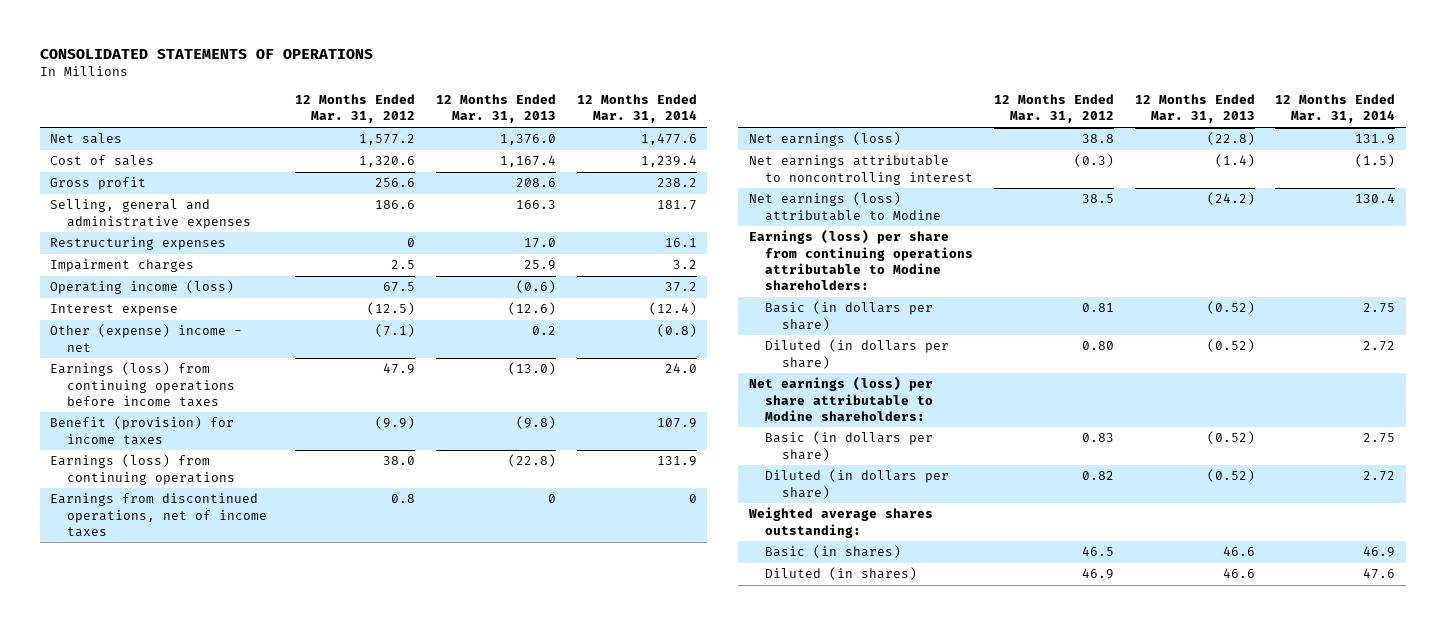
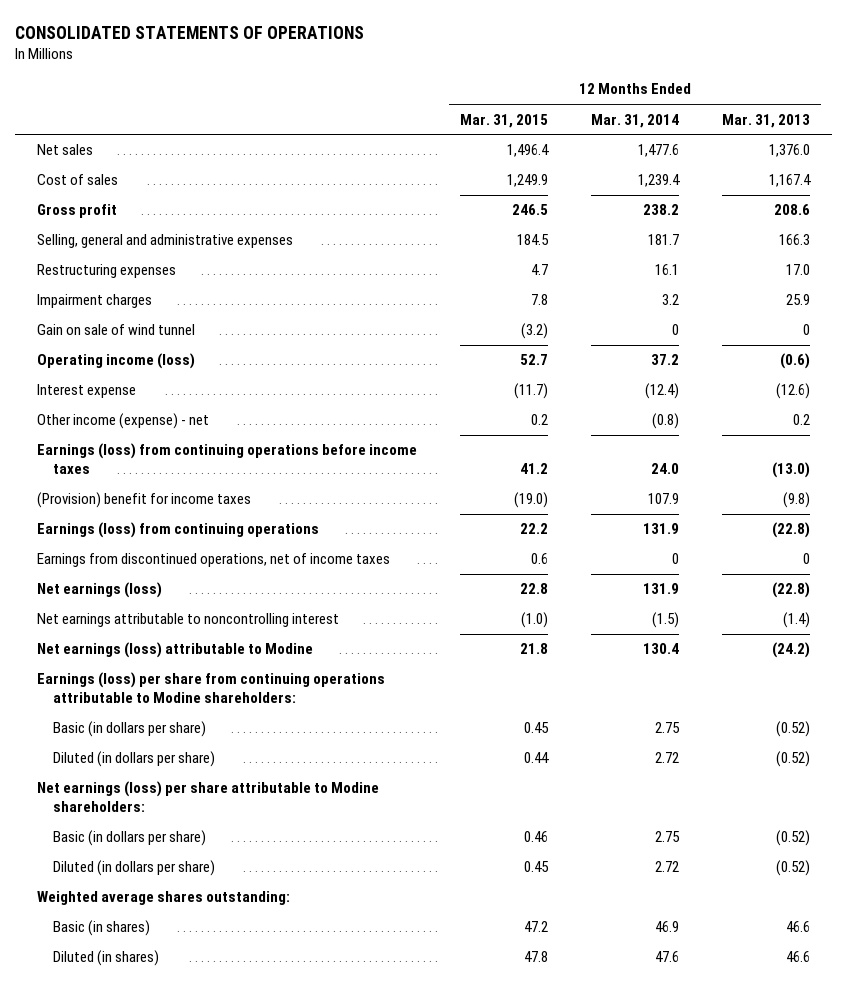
- | 12 Months Ended Mar. 31, 2012 | 12 Months Ended Mar. 31, 2013 | 12 Months Ended Mar. 31, 2014
+ | 12 Months Ended Mar. 31, 2015 | 12 Months Ended Mar. 31, 2014 | 12 Months Ended Mar. 31, 2013
+ Gain on sale of wind tunnel | (3.2) | 0 | 0
- Other (expense) income - net | (7.1) | 0.2 | (0.8)
+ Other income (expense) - net | 0.2 | (0.8) | 0.2
- Benefit (provision) for income taxes | (9.9) | (9.8) | 107.9
+ (Provision) benefit for income taxes | (19.0) | 107.9 | (9.8)

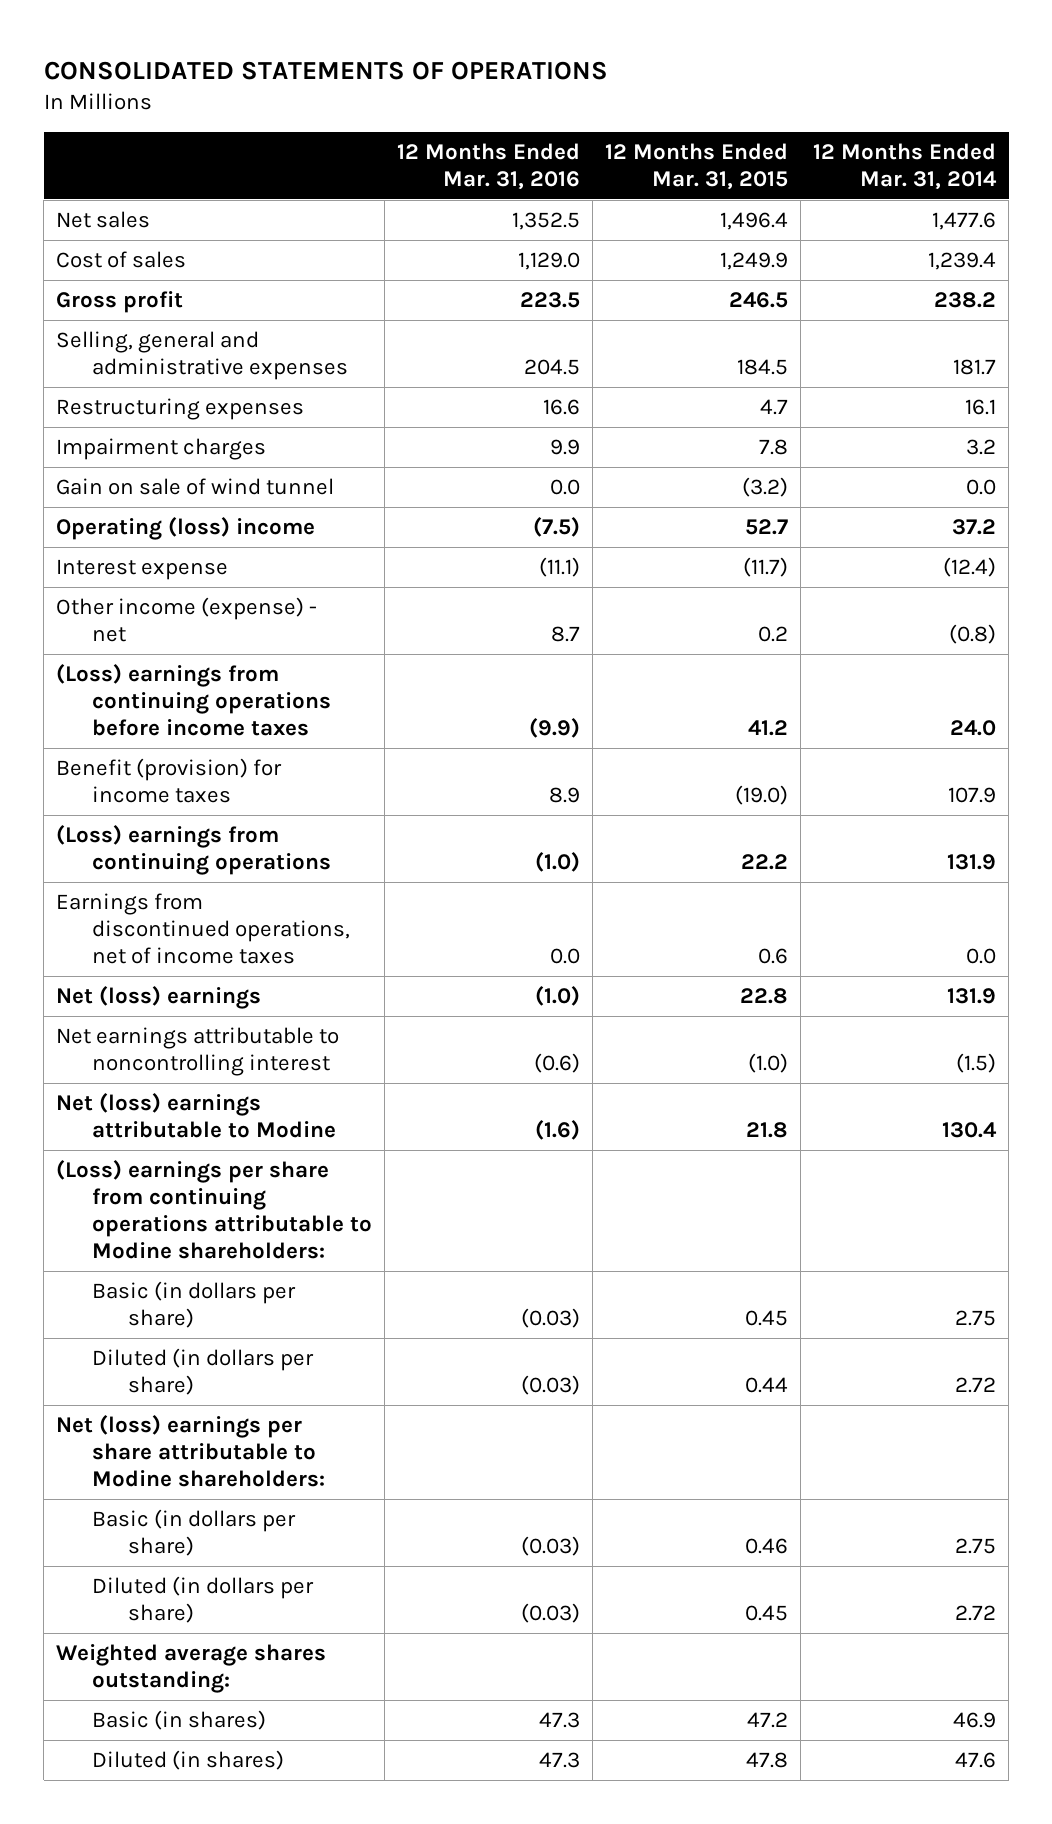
- | 12 Months Ended Mar. 31, 2015 | 12 Months Ended Mar. 31, 2014 | 12 Months Ended Mar. 31, 2013
+ | 12 Months Ended Mar. 31, 2016 | 12 Months Ended Mar. 31, 2015 | 12 Months Ended Mar. 31, 2014
- Gain on sale of wind tunnel | (3.2) | 0 | 0
- Operating income (loss) | 52.7 | 37.2 | (0.6)
+ Gain on sale of wind tunnel | 0.0 | (3.2) | 0.0
+ Operating (loss) income | (7.5) | 52.7 | 37.2
- Earnings (loss) from continuing operations before income taxes | 41.2 | 24.0 | (13.0)
- (Provision) benefit for income taxes | (19.0) | 107.9 | (9.8)
- Earnings (loss) from continuing operations | 22.2 | 131.9 | (22.8)
- Earnings from discontinued operations, net of income taxes | 0.6 | 0 | 0
- Net earnings (loss) | 22.8 | 131.9 | (22.8)
+ (Loss) earnings from continuing operations before income taxes | (9.9) | 41.2 | 24.0
+ Benefit (provision) for income taxes | 8.9 | (19.0) | 107.9
+ (Loss) earnings from continuing operations | (1.0) | 22.2 | 131.9
+ Earnings from discontinued operations, net of income taxes | 0.0 | 0.6 | 0.0
+ Net (loss) earnings | (1.0) | 22.8 | 131.9
- Net earnings (loss) attributable to Modine | 21.8 | 130.4 | (24.2)
- Earnings (loss) per share from continuing operations attributable to Modine shareholders:
+ Net (loss) earnings attributable to Modine | (1.6) | 21.8 | 130.4
+ (Loss) earnings per share from continuing operations attributable to Modine shareholders:
- Net earnings (loss) per share attributable to Modine shareholders:
+ Net (loss) earnings per share attributable to Modine shareholders:

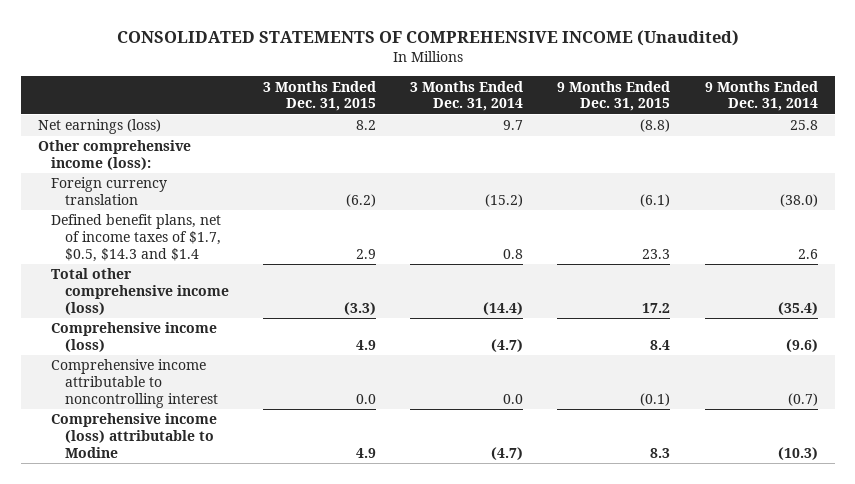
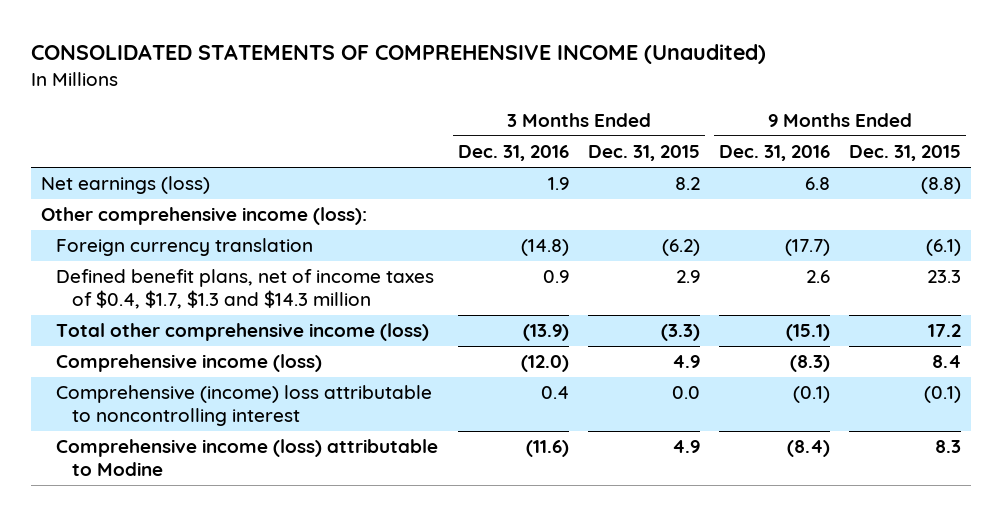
- | 3 Months Ended Dec. 31, 2015 | 3 Months Ended Dec. 31, 2014 | 9 Months Ended Dec. 31, 2015 | 9 Months Ended Dec. 31, 2014
+ | 3 Months Ended Dec. 31, 2016 | 3 Months Ended Dec. 31, 2015 | 9 Months Ended Dec. 31, 2016 | 9 Months Ended Dec. 31, 2015
- Defined benefit plans, net of income taxes of $1.7, $0.5, $14.3 and $1.4 | 2.9 | 0.8 | 23.3 | 2.6
+ Defined benefit plans, net of income taxes of $0.4, $1.7, $1.3 and $14.3 million | 0.9 | 2.9 | 2.6 | 23.3
- Comprehensive income attributable to noncontrolling interest | 0.0 | 0.0 | (0.1) | (0.7)
+ Comprehensive (income) loss attributable to noncontrolling interest | 0.4 | 0.0 | (0.1) | (0.1)

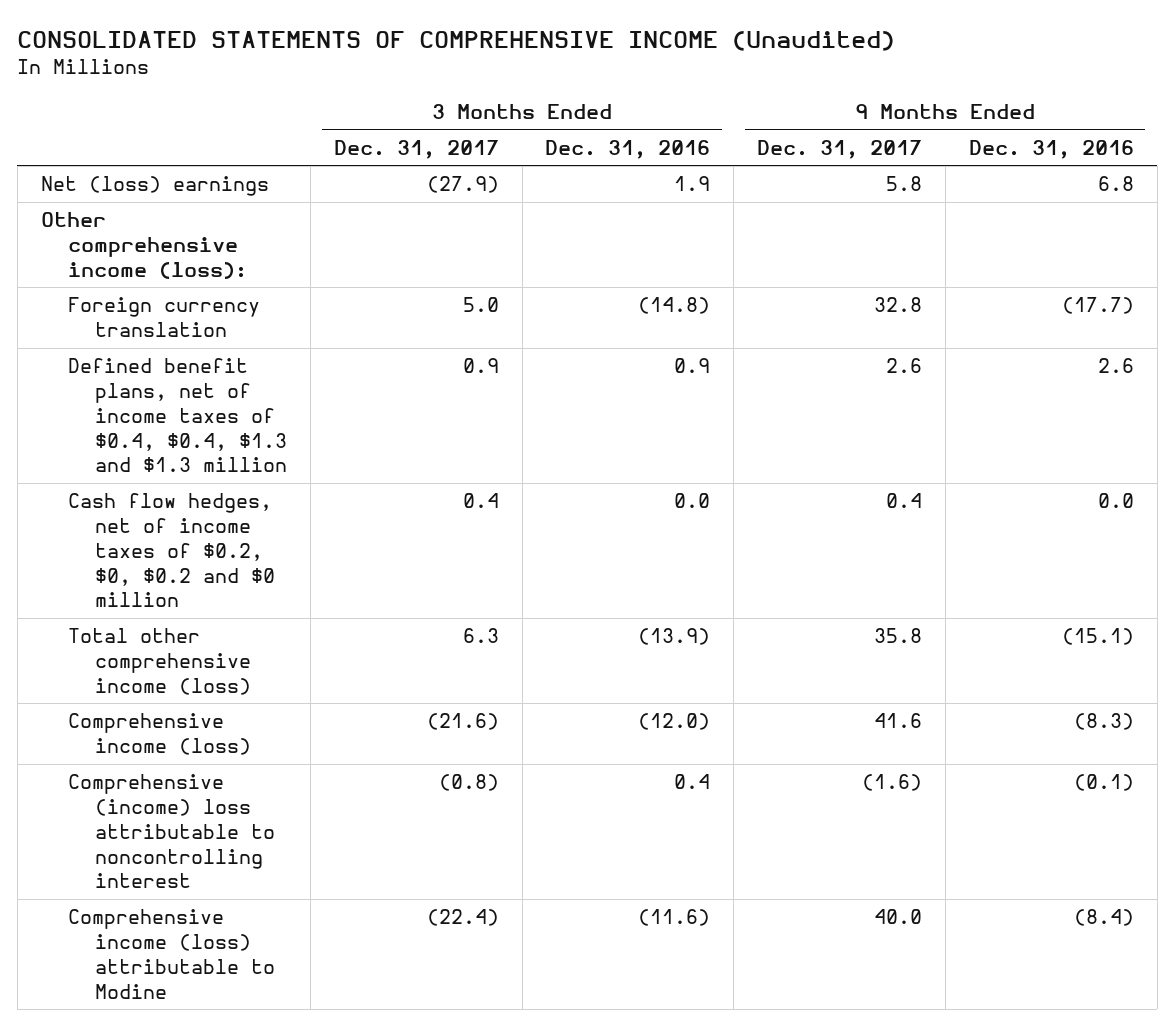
- | 3 Months Ended Dec. 31, 2016 | 3 Months Ended Dec. 31, 2015 | 9 Months Ended Dec. 31, 2016 | 9 Months Ended Dec. 31, 2015
+ | 3 Months Ended Dec. 31, 2017 | 3 Months Ended Dec. 31, 2016 | 9 Months Ended Dec. 31, 2017 | 9 Months Ended Dec. 31, 2016
- Net earnings (loss) | 1.9 | 8.2 | 6.8 | (8.8)
+ Net (loss) earnings | (27.9) | 1.9 | 5.8 | 6.8
- Defined benefit plans, net of income taxes of $0.4, $1.7, $1.3 and $14.3 million | 0.9 | 2.9 | 2.6 | 23.3
+ Defined benefit plans, net of income taxes of $0.4, $0.4, $1.3 and $1.3 million | 0.9 | 0.9 | 2.6 | 2.6
+ Cash flow hedges, net of income taxes of $0.2, $0, $0.2 and $0 million | 0.4 | 0.0 | 0.4 | 0.0

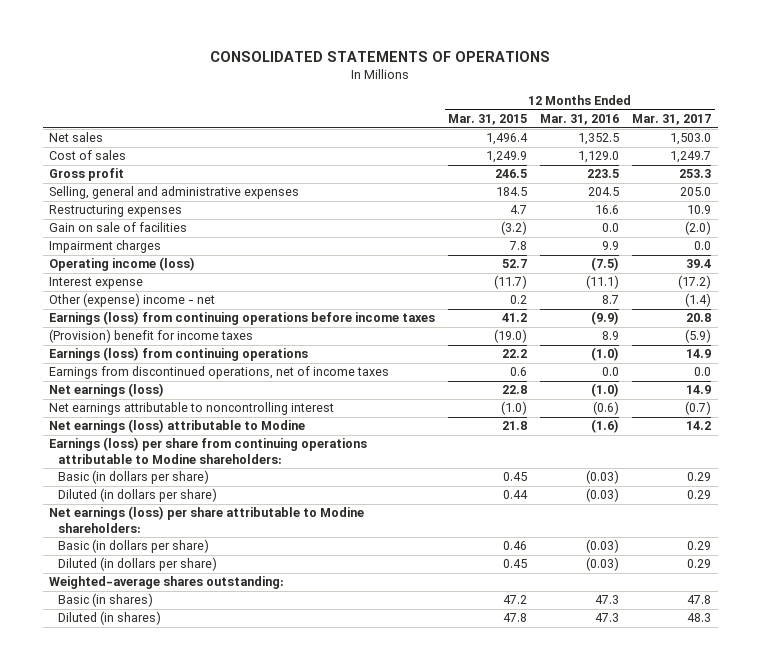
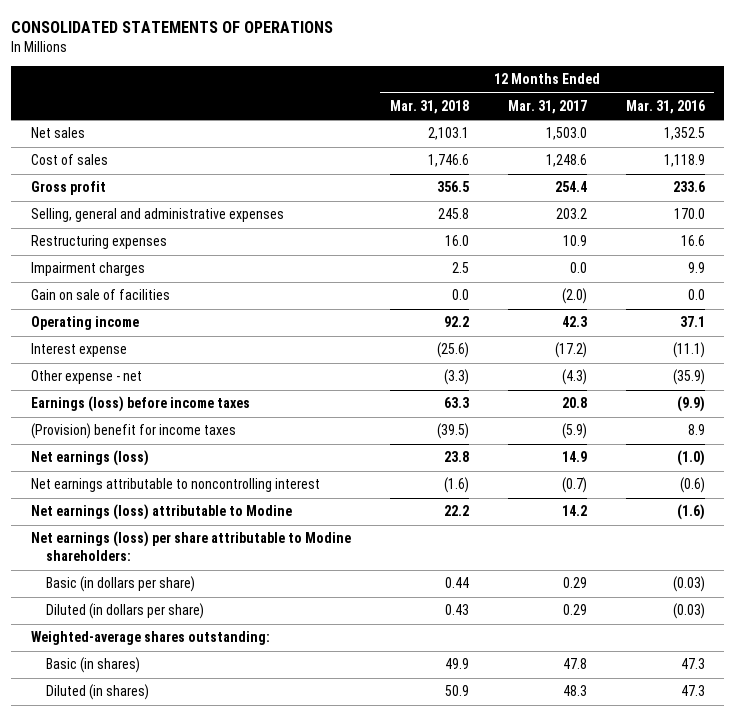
- | 12 Months Ended Mar. 31, 2015 | 12 Months Ended Mar. 31, 2016 | 12 Months Ended Mar. 31, 2017
+ | 12 Months Ended Mar. 31, 2018 | 12 Months Ended Mar. 31, 2017 | 12 Months Ended Mar. 31, 2016
- Cost of sales | 1,249.9 | 1,129.0 | 1,249.7
- Gross profit | 246.5 | 223.5 | 253.3
- Selling, general and administrative expenses | 184.5 | 204.5 | 205.0
+ Cost of sales | 1,746.6 | 1,248.6 | 1,118.9
+ Gross profit | 356.5 | 254.4 | 233.6
+ Selling, general and administrative expenses | 245.8 | 203.2 | 170.0
- Operating income (loss) | 52.7 | (7.5) | 39.4
moved down: Gain on sale of facilities | 0.0 | (2.0) | 0.0
+ Operating income | 92.2 | 42.3 | 37.1
- Other (expense) income - net | 0.2 | 8.7 | (1.4)
- Earnings (loss) from continuing operations before income taxes | 41.2 | (9.9) | 20.8
+ Other expense - net | (3.3) | (4.3) | (35.9)
+ Earnings (loss) before income taxes | 63.3 | 20.8 | (9.9)
- Earnings (loss) from continuing operations | 22.2 | (1.0) | 14.9
- Earnings from discontinued operations, net of income taxes | 0.6 | 0.0 | 0.0
- Earnings (loss) per share from continuing operations attributable to Modine shareholders:
- Basic (in dollars per share) | 0.45 | (0.03) | 0.29
- Diluted (in dollars per share) | 0.44 | (0.03) | 0.29

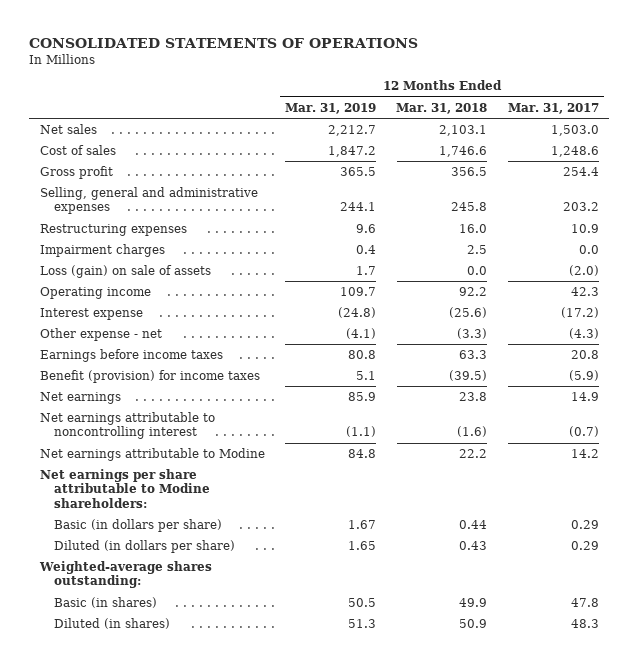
- | 12 Months Ended Mar. 31, 2018 | 12 Months Ended Mar. 31, 2017 | 12 Months Ended Mar. 31, 2016
+ | 12 Months Ended Mar. 31, 2019 | 12 Months Ended Mar. 31, 2018 | 12 Months Ended Mar. 31, 2017
- Gain on sale of facilities | 0.0 | (2.0) | 0.0
+ Loss (gain) on sale of assets | 1.7 | 0.0 | (2.0)
- Earnings (loss) before income taxes | 63.3 | 20.8 | (9.9)
- (Provision) benefit for income taxes | (39.5) | (5.9) | 8.9
- Net earnings (loss) | 23.8 | 14.9 | (1.0)
+ Earnings before income taxes | 80.8 | 63.3 | 20.8
+ Benefit (provision) for income taxes | 5.1 | (39.5) | (5.9)
+ Net earnings | 85.9 | 23.8 | 14.9
- Net earnings (loss) attributable to Modine | 22.2 | 14.2 | (1.6)
- Net earnings (loss) per share attributable to Modine shareholders:
+ Net earnings attributable to Modine | 84.8 | 22.2 | 14.2
+ Net earnings per share attributable to Modine shareholders:

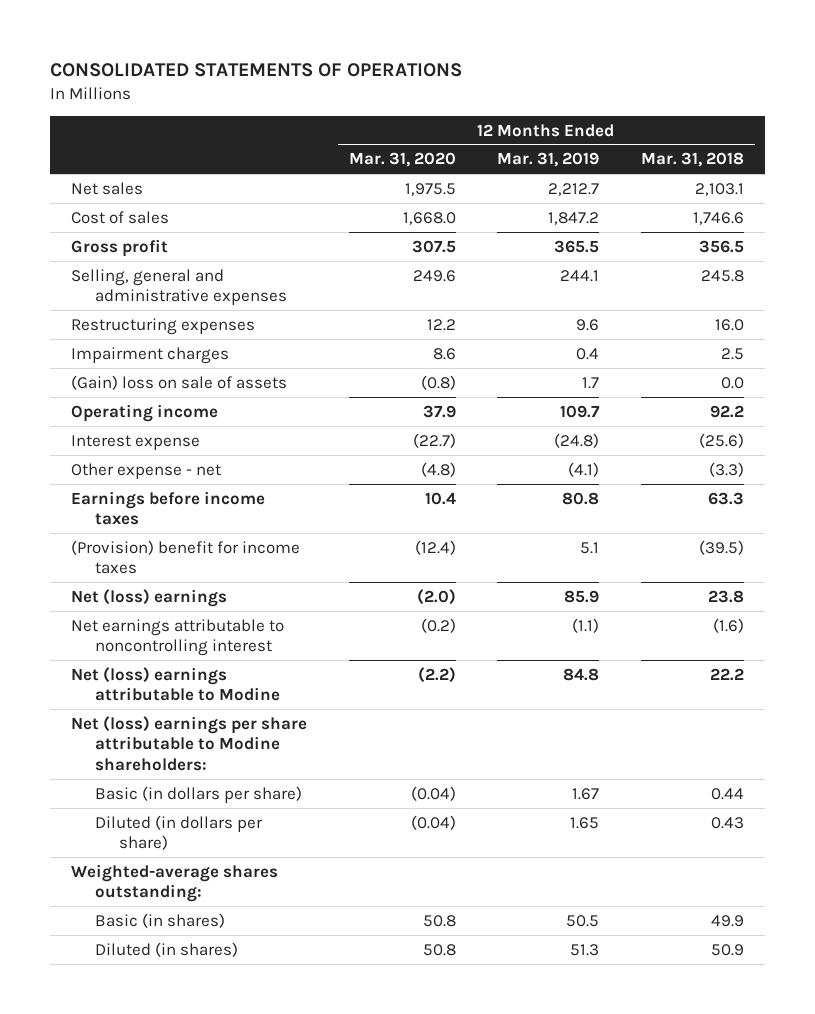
- | 12 Months Ended Mar. 31, 2019 | 12 Months Ended Mar. 31, 2018 | 12 Months Ended Mar. 31, 2017
+ | 12 Months Ended Mar. 31, 2020 | 12 Months Ended Mar. 31, 2019 | 12 Months Ended Mar. 31, 2018
- Loss (gain) on sale of assets | 1.7 | 0.0 | (2.0)
+ (Gain) loss on sale of assets | (0.8) | 1.7 | 0.0
- Benefit (provision) for income taxes | 5.1 | (39.5) | (5.9)
- Net earnings | 85.9 | 23.8 | 14.9
+ (Provision) benefit for income taxes | (12.4) | 5.1 | (39.5)
+ Net (loss) earnings | (2.0) | 85.9 | 23.8
- Net earnings attributable to Modine | 84.8 | 22.2 | 14.2
- Net earnings per share attributable to Modine shareholders:
+ Net (loss) earnings attributable to Modine | (2.2) | 84.8 | 22.2
+ Net (loss) earnings per share attributable to Modine shareholders:

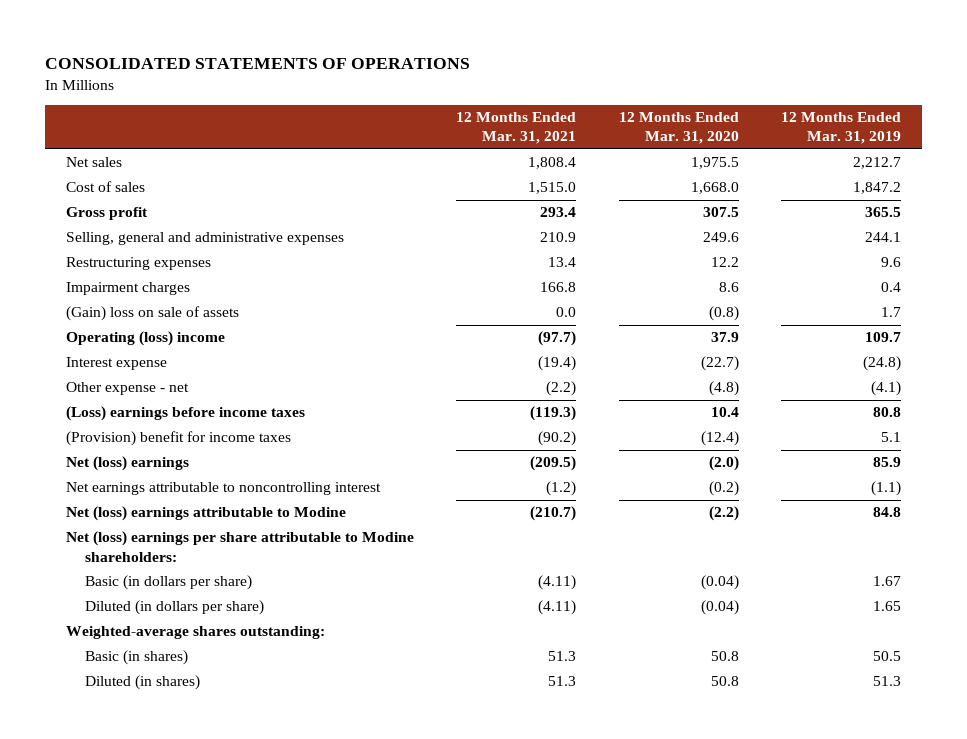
- | 12 Months Ended Mar. 31, 2020 | 12 Months Ended Mar. 31, 2019 | 12 Months Ended Mar. 31, 2018
+ | 12 Months Ended Mar. 31, 2021 | 12 Months Ended Mar. 31, 2020 | 12 Months Ended Mar. 31, 2019
- Operating income | 37.9 | 109.7 | 92.2
+ Operating (loss) income | (97.7) | 37.9 | 109.7
- Earnings before income taxes | 10.4 | 80.8 | 63.3
+ (Loss) earnings before income taxes | (119.3) | 10.4 | 80.8

